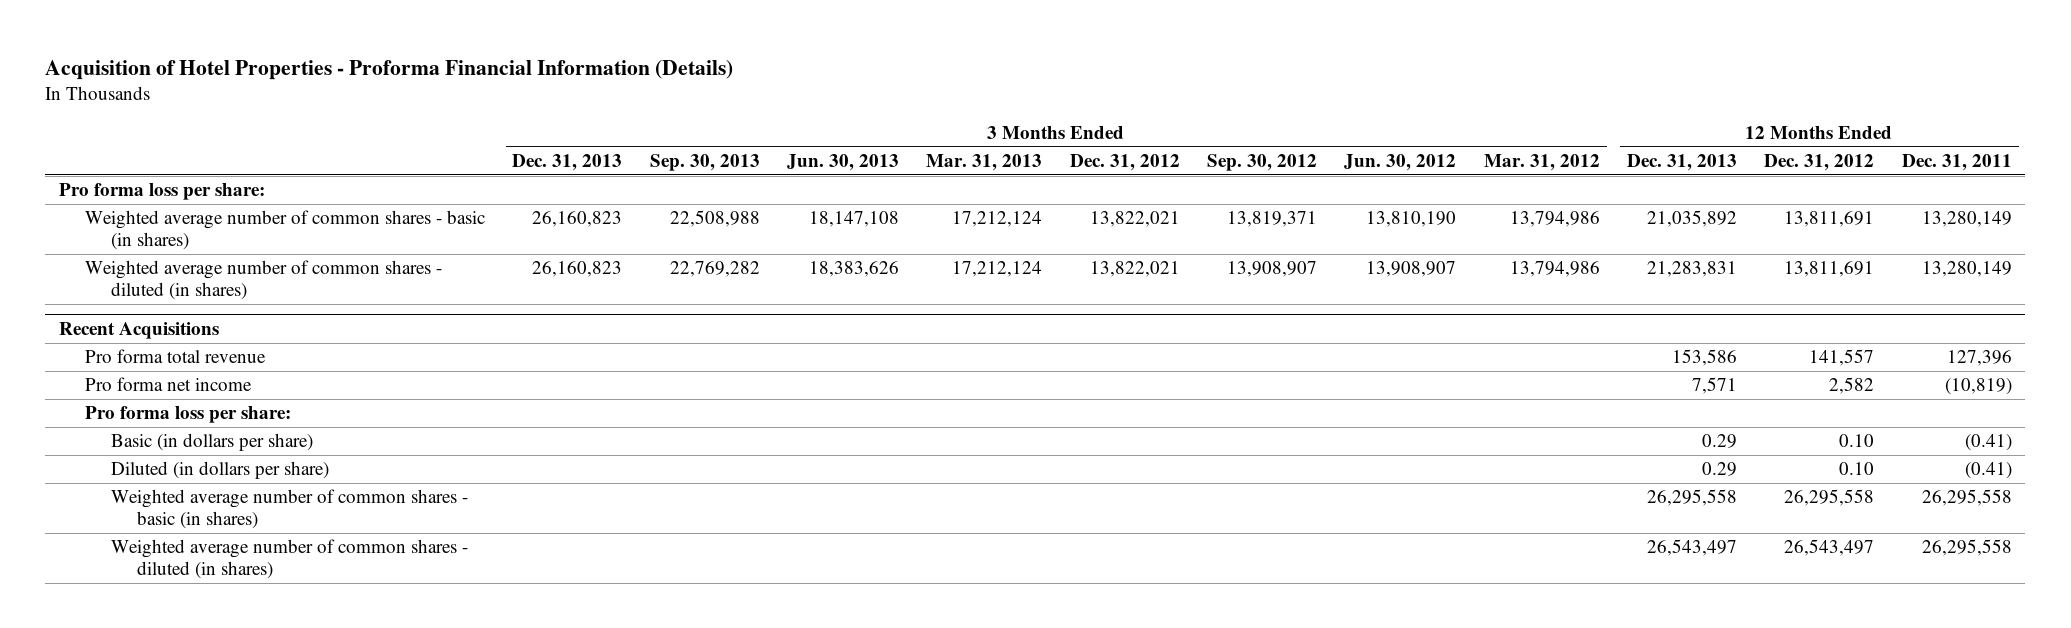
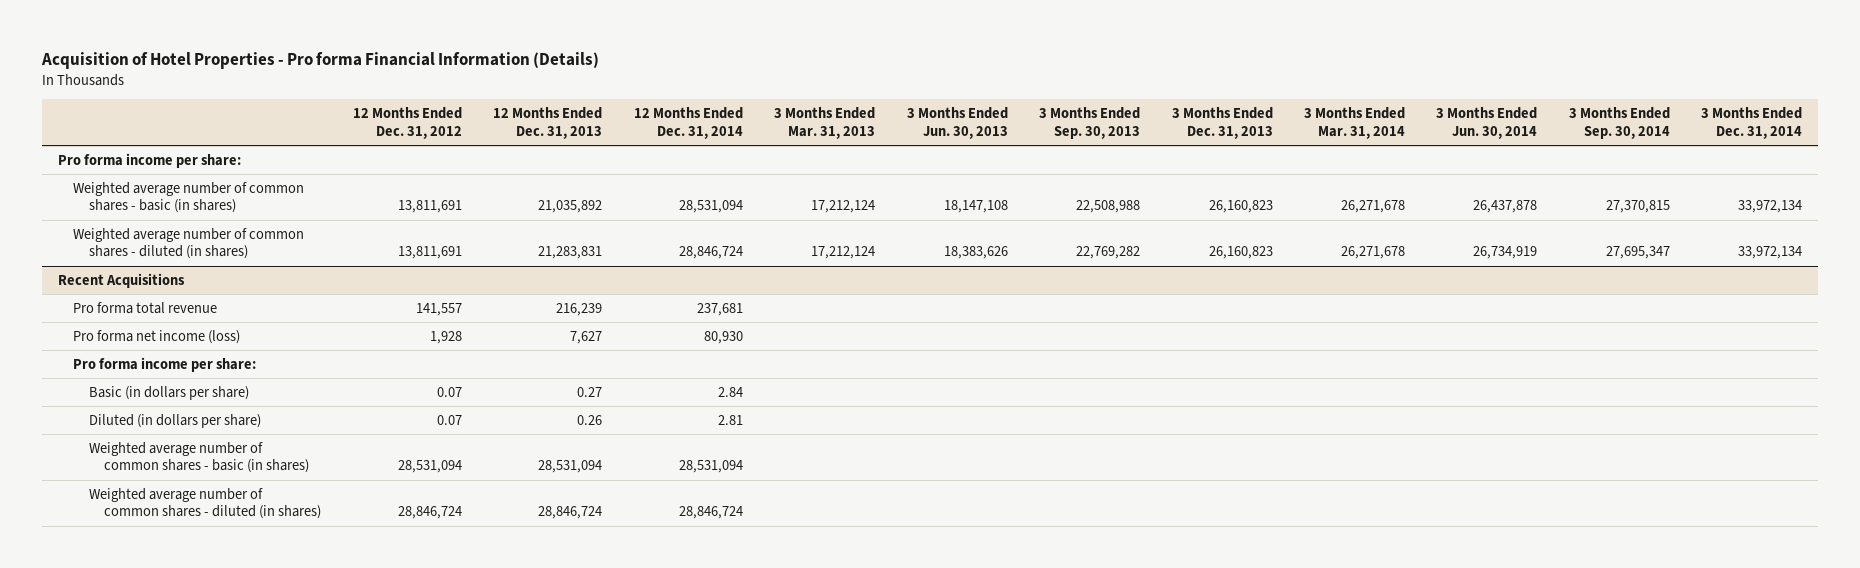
- Acquisition of Hotel Properties - Proforma Financial Information (Details)
+ Acquisition of Hotel Properties - Pro forma Financial Information (Details)
- | 3 Months Ended Dec. 31, 2013 | 3 Months Ended Sep. 30, 2013 | 3 Months Ended Jun. 30, 2013 | 3 Months Ended Mar. 31, 2013 | 3 Months Ended Dec. 31, 2012 | 3 Months Ended Sep. 30, 2012 | 3 Months Ended Jun. 30, 2012 | 3 Months Ended Mar. 31, 2012 | 12 Months Ended Dec. 31, 2013 | 12 Months Ended Dec. 31, 2012 | 12 Months Ended Dec. 31, 2011
+ | 12 Months Ended Dec. 31, 2012 | 12 Months Ended Dec. 31, 2013 | 12 Months Ended Dec. 31, 2014 | 3 Months Ended Mar. 31, 2013 | 3 Months Ended Jun. 30, 2013 | 3 Months Ended Sep. 30, 2013 | 3 Months Ended Dec. 31, 2013 | 3 Months Ended Mar. 31, 2014 | 3 Months Ended Jun. 30, 2014 | 3 Months Ended Sep. 30, 2014 | 3 Months Ended Dec. 31, 2014
- Pro forma loss per share:
+ Pro forma income per share:
@ Recent Acquisitions
- Pro forma total revenue | | | | | | | | | 153,586 | 141,557 | 127,396
- Pro forma net income | | | | | | | | | 7,571 | 2,582 | (10,819)
- Pro forma loss per share:
- Basic (in dollars per share) | | | | | | | | | 0.29 | 0.10 | (0.41)
- Diluted (in dollars per share) | | | | | | | | | 0.29 | 0.10 | (0.41)
- Weighted average number of common shares - basic (in shares) | | | | | | | | | 26,295,558 | 26,295,558 | 26,295,558
- Weighted average number of common shares - diluted (in shares) | | | | | | | | | 26,543,497 | 26,543,497 | 26,295,558
+ Pro forma total revenue | 141,557 | 216,239 | 237,681 | | | | | | | |
+ Pro forma net income (loss) | 1,928 | 7,627 | 80,930 | | | | | | | |
+ Pro forma income per share:
+ Basic (in dollars per share) | 0.07 | 0.27 | 2.84 | | | | | | | |
+ Diluted (in dollars per share) | 0.07 | 0.26 | 2.81 | | | | | | | |
+ Weighted average number of common shares - basic (in shares) | 28,531,094 | 28,531,094 | 28,531,094 | | | | | | | |
+ Weighted average number of common shares - diluted (in shares) | 28,846,724 | 28,846,724 | 28,846,724 | | | | | | | |

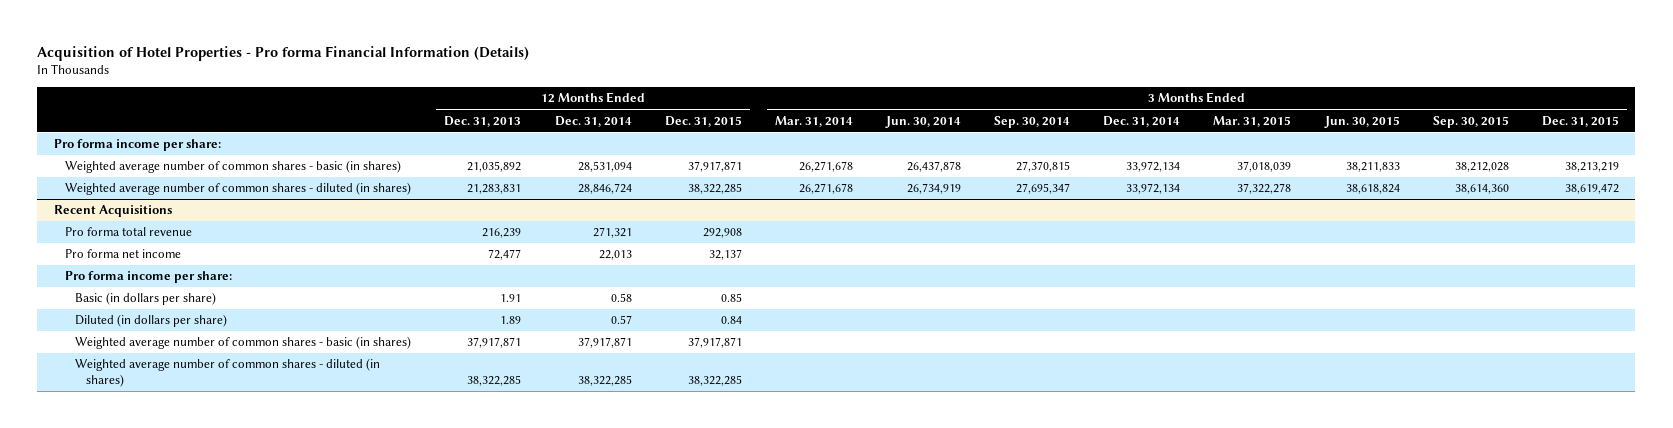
- | 12 Months Ended Dec. 31, 2012 | 12 Months Ended Dec. 31, 2013 | 12 Months Ended Dec. 31, 2014 | 3 Months Ended Mar. 31, 2013 | 3 Months Ended Jun. 30, 2013 | 3 Months Ended Sep. 30, 2013 | 3 Months Ended Dec. 31, 2013 | 3 Months Ended Mar. 31, 2014 | 3 Months Ended Jun. 30, 2014 | 3 Months Ended Sep. 30, 2014 | 3 Months Ended Dec. 31, 2014
+ | 12 Months Ended Dec. 31, 2013 | 12 Months Ended Dec. 31, 2014 | 12 Months Ended Dec. 31, 2015 | 3 Months Ended Mar. 31, 2014 | 3 Months Ended Jun. 30, 2014 | 3 Months Ended Sep. 30, 2014 | 3 Months Ended Dec. 31, 2014 | 3 Months Ended Mar. 31, 2015 | 3 Months Ended Jun. 30, 2015 | 3 Months Ended Sep. 30, 2015 | 3 Months Ended Dec. 31, 2015
@ Recent Acquisitions
- Pro forma total revenue | 141,557 | 216,239 | 237,681 | | | | | | | |
- Pro forma net income (loss) | 1,928 | 7,627 | 80,930 | | | | | | | |
+ Pro forma total revenue | 216,239 | 271,321 | 292,908 | | | | | | | |
+ Pro forma net income | 72,477 | 22,013 | 32,137 | | | | | | | |
- Basic (in dollars per share) | 0.07 | 0.27 | 2.84 | | | | | | | |
- Diluted (in dollars per share) | 0.07 | 0.26 | 2.81 | | | | | | | |
- Weighted average number of common shares - basic (in shares) | 28,531,094 | 28,531,094 | 28,531,094 | | | | | | | |
- Weighted average number of common shares - diluted (in shares) | 28,846,724 | 28,846,724 | 28,846,724 | | | | | | | |
+ Basic (in dollars per share) | 1.91 | 0.58 | 0.85 | | | | | | | |
+ Diluted (in dollars per share) | 1.89 | 0.57 | 0.84 | | | | | | | |
+ Weighted average number of common shares - basic (in shares) | 37,917,871 | 37,917,871 | 37,917,871 | | | | | | | |
+ Weighted average number of common shares - diluted (in shares) | 38,322,285 | 38,322,285 | 38,322,285 | | | | | | | |

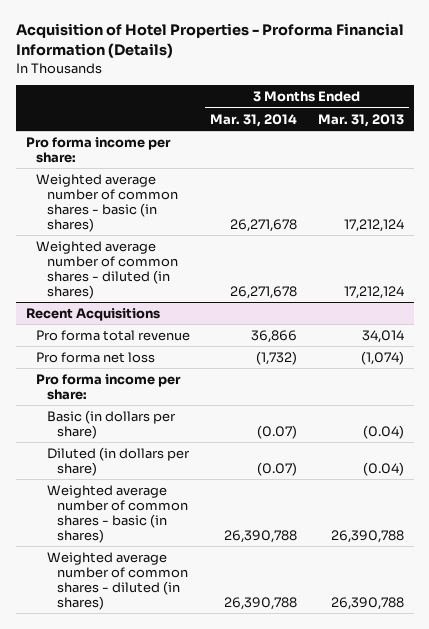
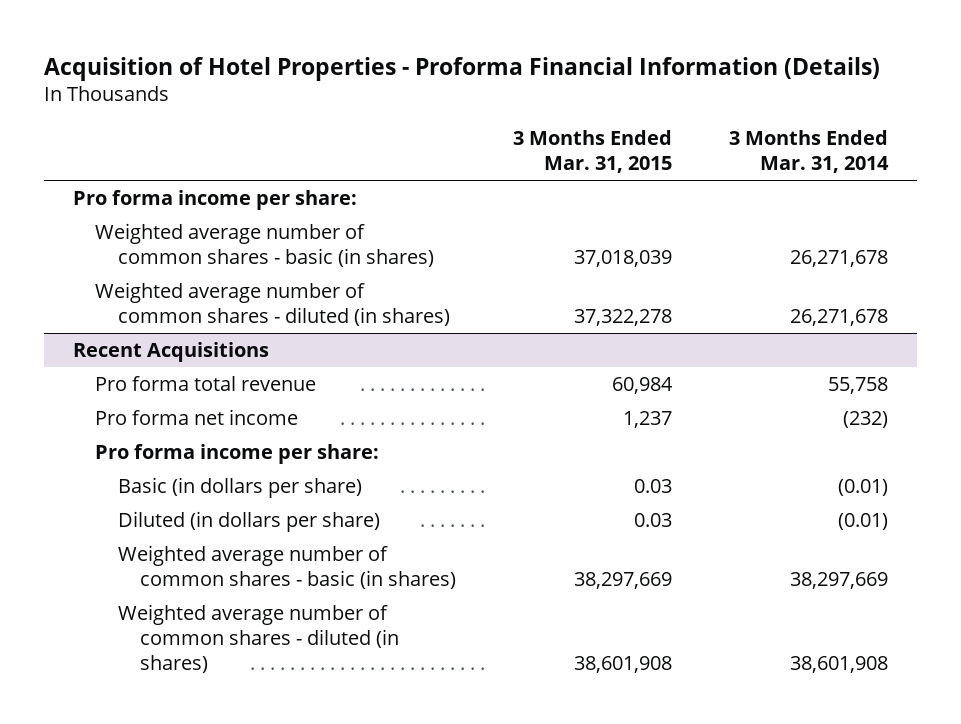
- | 3 Months Ended Mar. 31, 2014 | 3 Months Ended Mar. 31, 2013
+ | 3 Months Ended Mar. 31, 2015 | 3 Months Ended Mar. 31, 2014
@ Recent Acquisitions
- Pro forma total revenue | 36,866 | 34,014
- Pro forma net loss | (1,732) | (1,074)
+ Pro forma total revenue | 60,984 | 55,758
+ Pro forma net income | 1,237 | (232)
- Basic (in dollars per share) | (0.07) | (0.04)
- Diluted (in dollars per share) | (0.07) | (0.04)
- Weighted average number of common shares - basic (in shares) | 26,390,788 | 26,390,788
- Weighted average number of common shares - diluted (in shares) | 26,390,788 | 26,390,788
+ Basic (in dollars per share) | 0.03 | (0.01)
+ Diluted (in dollars per share) | 0.03 | (0.01)
+ Weighted average number of common shares - basic (in shares) | 38,297,669 | 38,297,669
+ Weighted average number of common shares - diluted (in shares) | 38,601,908 | 38,601,908

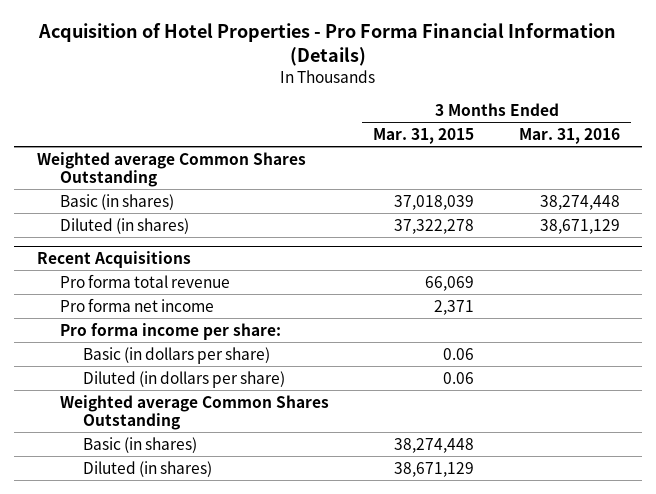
- Acquisition of Hotel Properties - Proforma Financial Information (Details)
+ Acquisition of Hotel Properties - Pro Forma Financial Information (Details)
- | 3 Months Ended Mar. 31, 2015 | 3 Months Ended Mar. 31, 2014
+ | 3 Months Ended Mar. 31, 2015 | 3 Months Ended Mar. 31, 2016
- Pro forma income per share:
- Weighted average number of common shares - basic (in shares) | 37,018,039 | 26,271,678
- Weighted average number of common shares - diluted (in shares) | 37,322,278 | 26,271,678
+ Weighted average Common Shares Outstanding
+ Basic (in shares) | 37,018,039 | 38,274,448
+ Diluted (in shares) | 37,322,278 | 38,671,129
@ Recent Acquisitions
- Pro forma total revenue | 60,984 | 55,758
- Pro forma net income | 1,237 | (232)
+ Pro forma total revenue | 66,069 |
+ Pro forma net income | 2,371 |
- Basic (in dollars per share) | 0.03 | (0.01)
- Diluted (in dollars per share) | 0.03 | (0.01)
- Weighted average number of common shares - basic (in shares) | 38,297,669 | 38,297,669
- Weighted average number of common shares - diluted (in shares) | 38,601,908 | 38,601,908
+ Basic (in dollars per share) | 0.06 |
+ Diluted (in dollars per share) | 0.06 |
+ Weighted average Common Shares Outstanding
+ Basic (in shares) | 38,274,448 |
+ Diluted (in shares) | 38,671,129 |

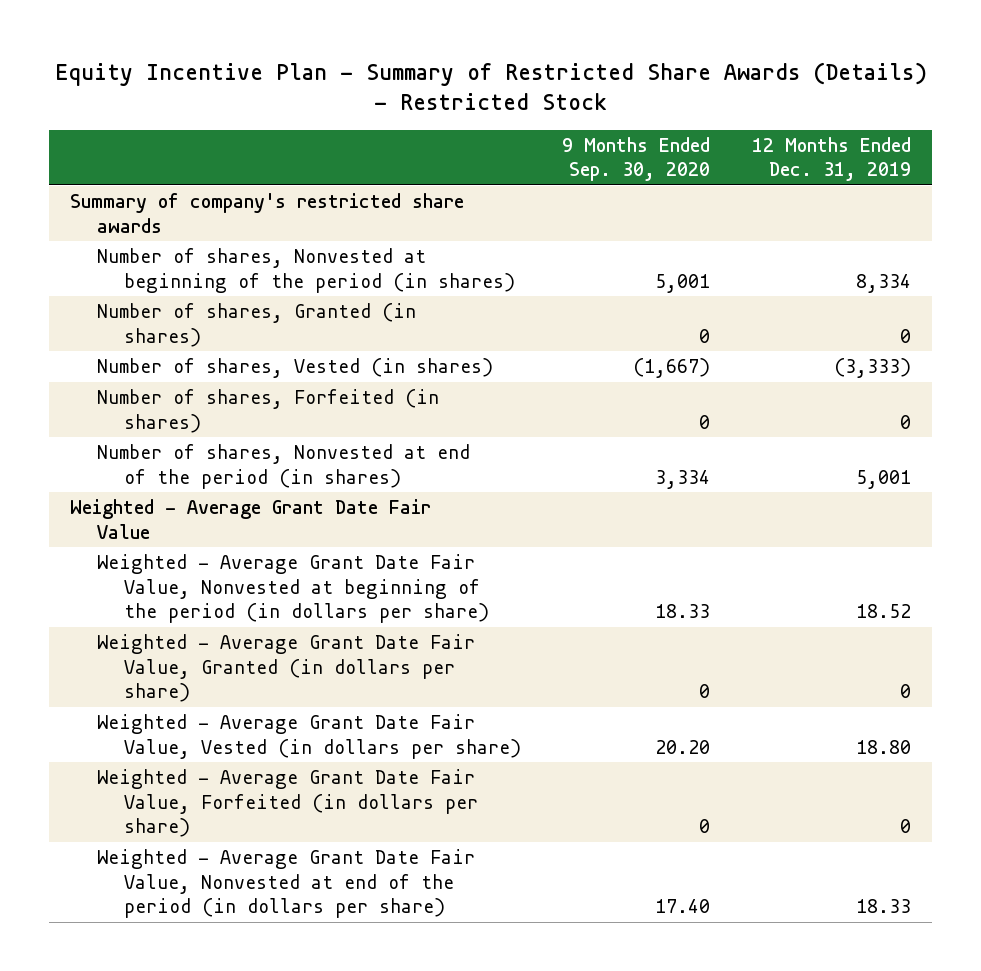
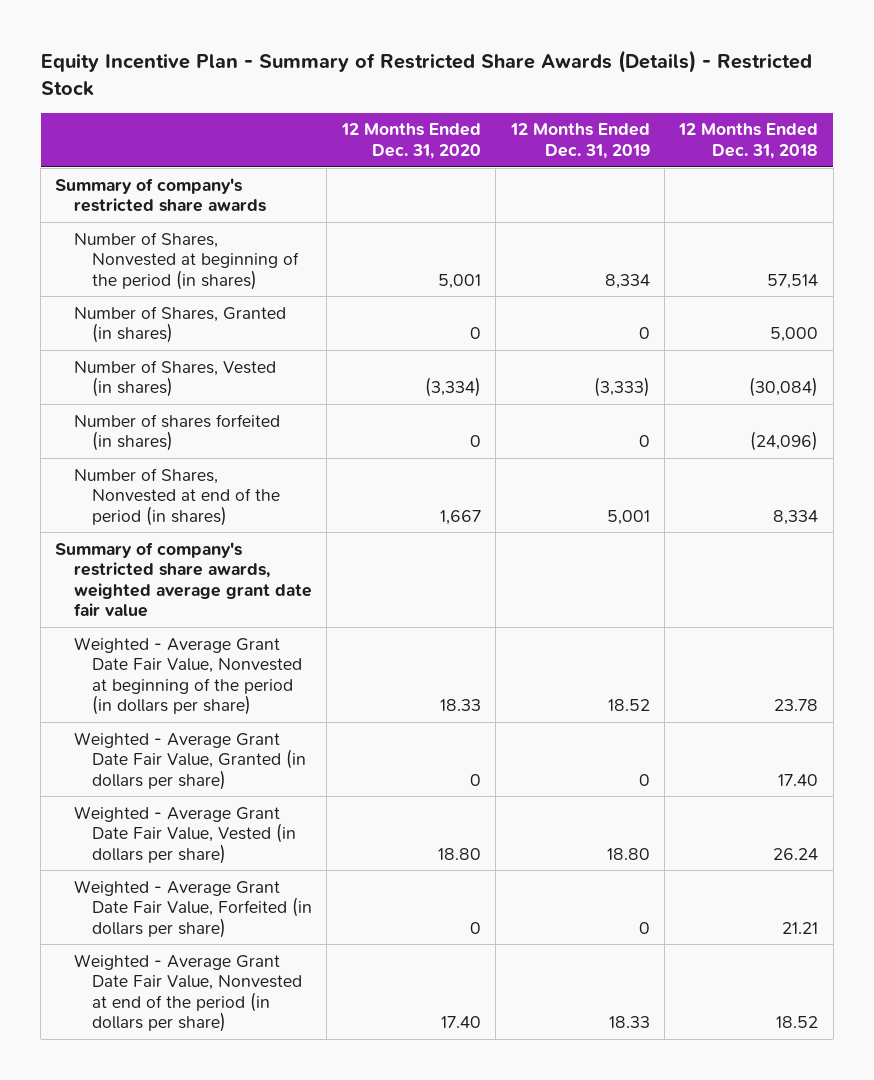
- | 9 Months Ended Sep. 30, 2020 | 12 Months Ended Dec. 31, 2019
+ | 12 Months Ended Dec. 31, 2020 | 12 Months Ended Dec. 31, 2019 | 12 Months Ended Dec. 31, 2018
- Number of shares, Nonvested at beginning of the period (in shares) | 5,001 | 8,334
- Number of shares, Granted (in shares) | 0 | 0
- Number of shares, Vested (in shares) | (1,667) | (3,333)
- Number of shares, Forfeited (in shares) | 0 | 0
- Number of shares, Nonvested at end of the period (in shares) | 3,334 | 5,001
- Weighted - Average Grant Date Fair Value
+ Number of Shares, Nonvested at beginning of the period (in shares) | 5,001 | 8,334 | 57,514
+ Number of Shares, Granted (in shares) | 0 | 0 | 5,000
+ Number of Shares, Vested (in shares) | (3,334) | (3,333) | (30,084)
+ Number of shares forfeited (in shares) | 0 | 0 | (24,096)
+ Number of Shares, Nonvested at end of the period (in shares) | 1,667 | 5,001 | 8,334
+ Summary of company's restricted share awards, weighted average grant date fair value

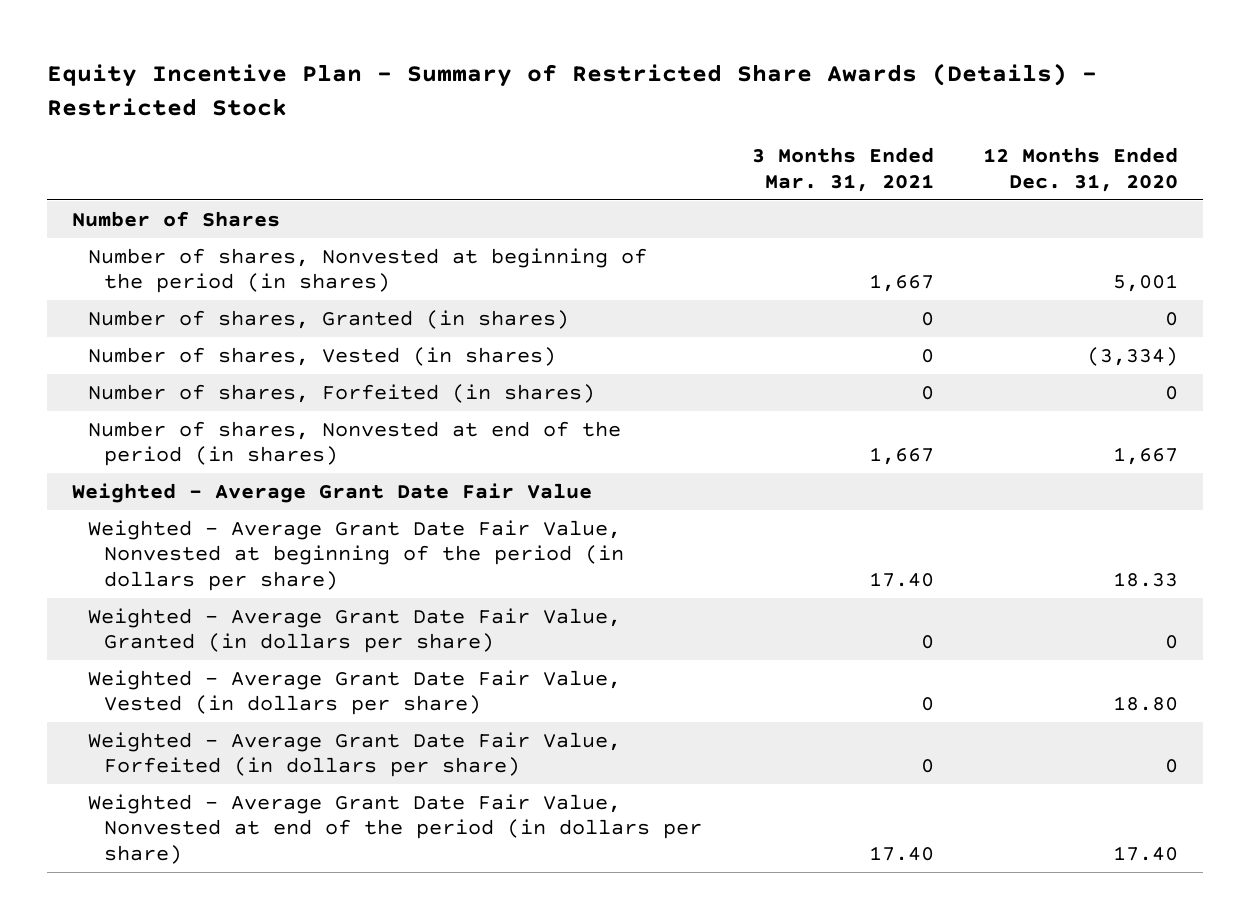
- | 12 Months Ended Dec. 31, 2020 | 12 Months Ended Dec. 31, 2019 | 12 Months Ended Dec. 31, 2018
+ | 3 Months Ended Mar. 31, 2021 | 12 Months Ended Dec. 31, 2020
- Summary of company's restricted share awards
- Number of Shares, Nonvested at beginning of the period (in shares) | 5,001 | 8,334 | 57,514
- Number of Shares, Granted (in shares) | 0 | 0 | 5,000
- Number of Shares, Vested (in shares) | (3,334) | (3,333) | (30,084)
- Number of shares forfeited (in shares) | 0 | 0 | (24,096)
- Number of Shares, Nonvested at end of the period (in shares) | 1,667 | 5,001 | 8,334
- Summary of company's restricted share awards, weighted average grant date fair value
+ Number of Shares
+ Number of shares, Nonvested at beginning of the period (in shares) | 1,667 | 5,001
+ Number of shares, Granted (in shares) | 0 | 0
+ Number of shares, Vested (in shares) | 0 | (3,334)
+ Number of shares, Forfeited (in shares) | 0 | 0
+ Number of shares, Nonvested at end of the period (in shares) | 1,667 | 1,667
+ Weighted - Average Grant Date Fair Value

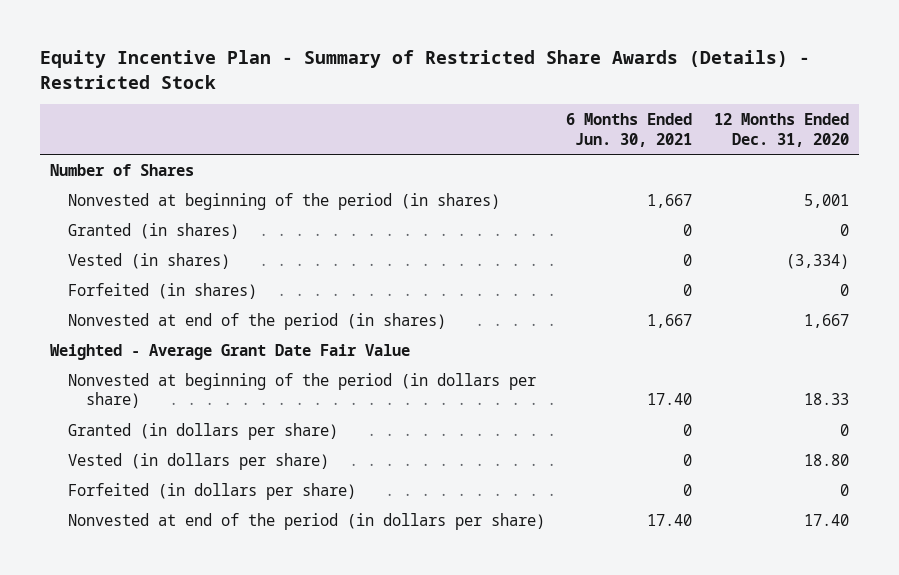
- | 3 Months Ended Mar. 31, 2021 | 12 Months Ended Dec. 31, 2020
+ | 6 Months Ended Jun. 30, 2021 | 12 Months Ended Dec. 31, 2020
- Number of shares, Nonvested at beginning of the period (in shares) | 1,667 | 5,001
- Number of shares, Granted (in shares) | 0 | 0
- Number of shares, Vested (in shares) | 0 | (3,334)
- Number of shares, Forfeited (in shares) | 0 | 0
- Number of shares, Nonvested at end of the period (in shares) | 1,667 | 1,667
+ Nonvested at beginning of the period (in shares) | 1,667 | 5,001
+ Granted (in shares) | 0 | 0
+ Vested (in shares) | 0 | (3,334)
+ Forfeited (in shares) | 0 | 0
+ Nonvested at end of the period (in shares) | 1,667 | 1,667
- Weighted - Average Grant Date Fair Value, Nonvested at beginning of the period (in dollars per share) | 17.40 | 18.33
- Weighted - Average Grant Date Fair Value, Granted (in dollars per share) | 0 | 0
- Weighted - Average Grant Date Fair Value, Vested (in dollars per share) | 0 | 18.80
- Weighted - Average Grant Date Fair Value, Forfeited (in dollars per share) | 0 | 0
- Weighted - Average Grant Date Fair Value, Nonvested at end of the period (in dollars per share) | 17.40 | 17.40
+ Nonvested at beginning of the period (in dollars per share) | 17.40 | 18.33
+ Granted (in dollars per share) | 0 | 0
+ Vested (in dollars per share) | 0 | 18.80
+ Forfeited (in dollars per share) | 0 | 0
+ Nonvested at end of the period (in dollars per share) | 17.40 | 17.40

